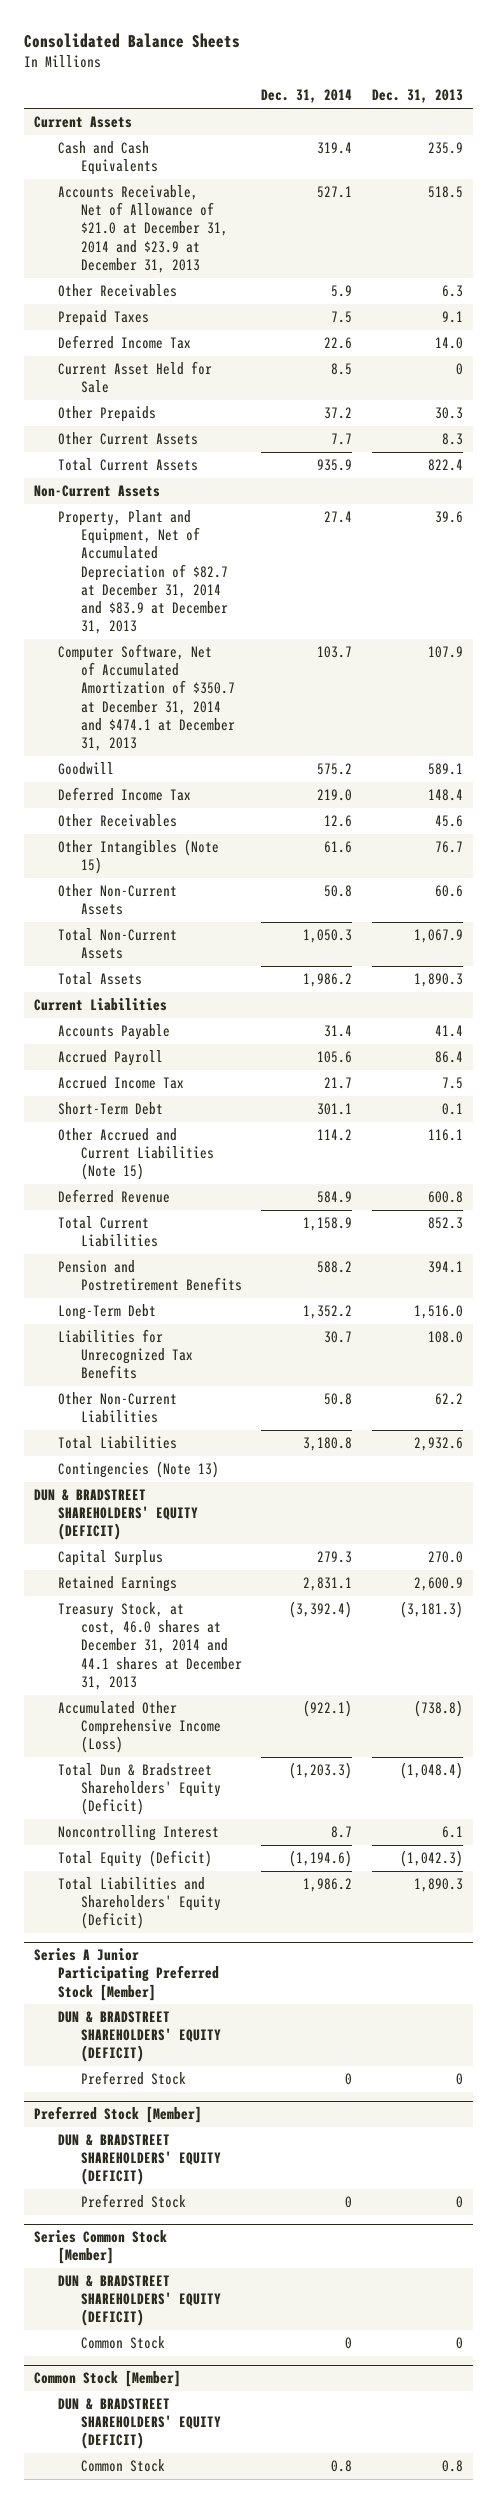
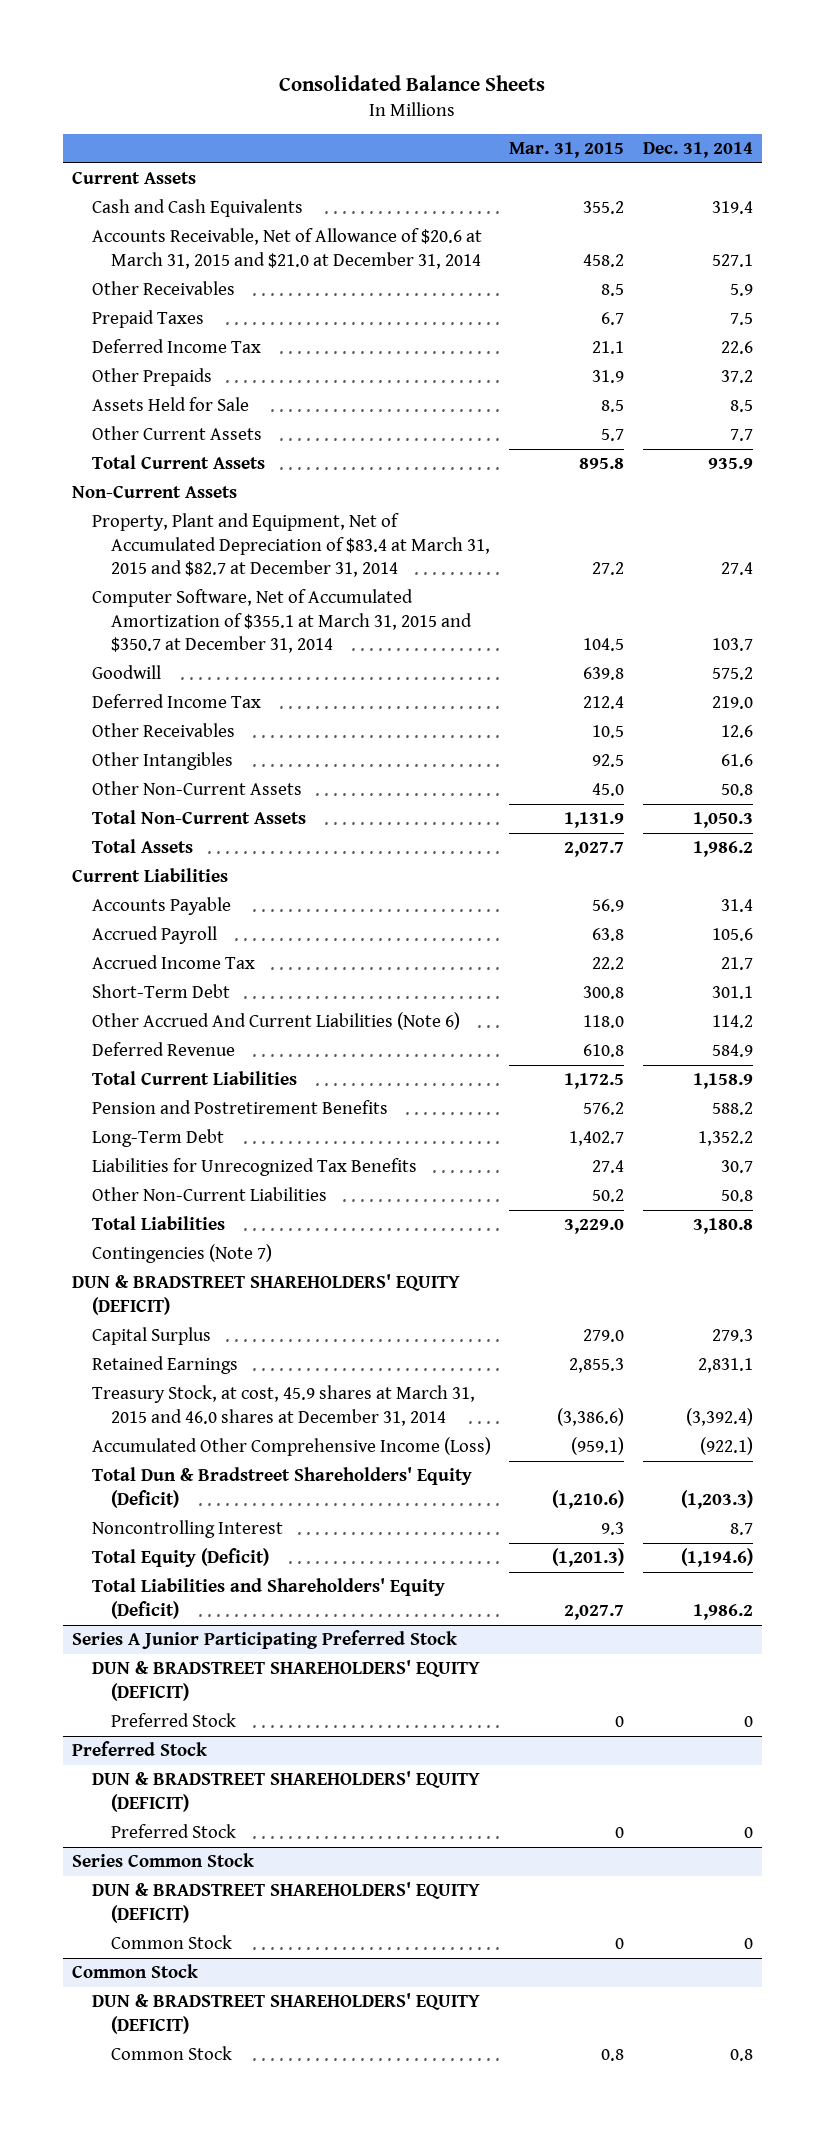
- | Dec. 31, 2014 | Dec. 31, 2013
+ | Mar. 31, 2015 | Dec. 31, 2014
- Accounts Receivable, Net of Allowance of $21.0 at December 31, 2014 and $23.9 at December 31, 2013 | 527.1 | 518.5
+ Accounts Receivable, Net of Allowance of $20.6 at March 31, 2015 and $21.0 at December 31, 2014 | 458.2 | 527.1
- Current Asset Held for Sale | 8.5 | 0
+ Assets Held for Sale | 8.5 | 8.5
- Property, Plant and Equipment, Net of Accumulated Depreciation of $82.7 at December 31, 2014 and $83.9 at December 31, 2013 | 27.4 | 39.6
- Computer Software, Net of Accumulated Amortization of $350.7 at December 31, 2014 and $474.1 at December 31, 2013 | 103.7 | 107.9
+ Property, Plant and Equipment, Net of Accumulated Depreciation of $83.4 at March 31, 2015 and $82.7 at December 31, 2014 | 27.2 | 27.4
+ Computer Software, Net of Accumulated Amortization of $355.1 at March 31, 2015 and $350.7 at December 31, 2014 | 104.5 | 103.7
- Other Intangibles (Note 15) | 61.6 | 76.7
+ Other Intangibles | 92.5 | 61.6
- Other Accrued and Current Liabilities (Note 15) | 114.2 | 116.1
+ Other Accrued And Current Liabilities (Note 6) | 118.0 | 114.2
- Contingencies (Note 13)
+ Contingencies (Note 7)
- Treasury Stock, at cost, 46.0 shares at December 31, 2014 and 44.1 shares at December 31, 2013 | (3,392.4) | (3,181.3)
+ Treasury Stock, at cost, 45.9 shares at March 31, 2015 and 46.0 shares at December 31, 2014 | (3,386.6) | (3,392.4)
- Series A Junior Participating Preferred Stock [Member]
+ Series A Junior Participating Preferred Stock
- Preferred Stock [Member]
+ Preferred Stock
- Series Common Stock [Member]
+ Series Common Stock
- Common Stock [Member]
+ Common Stock

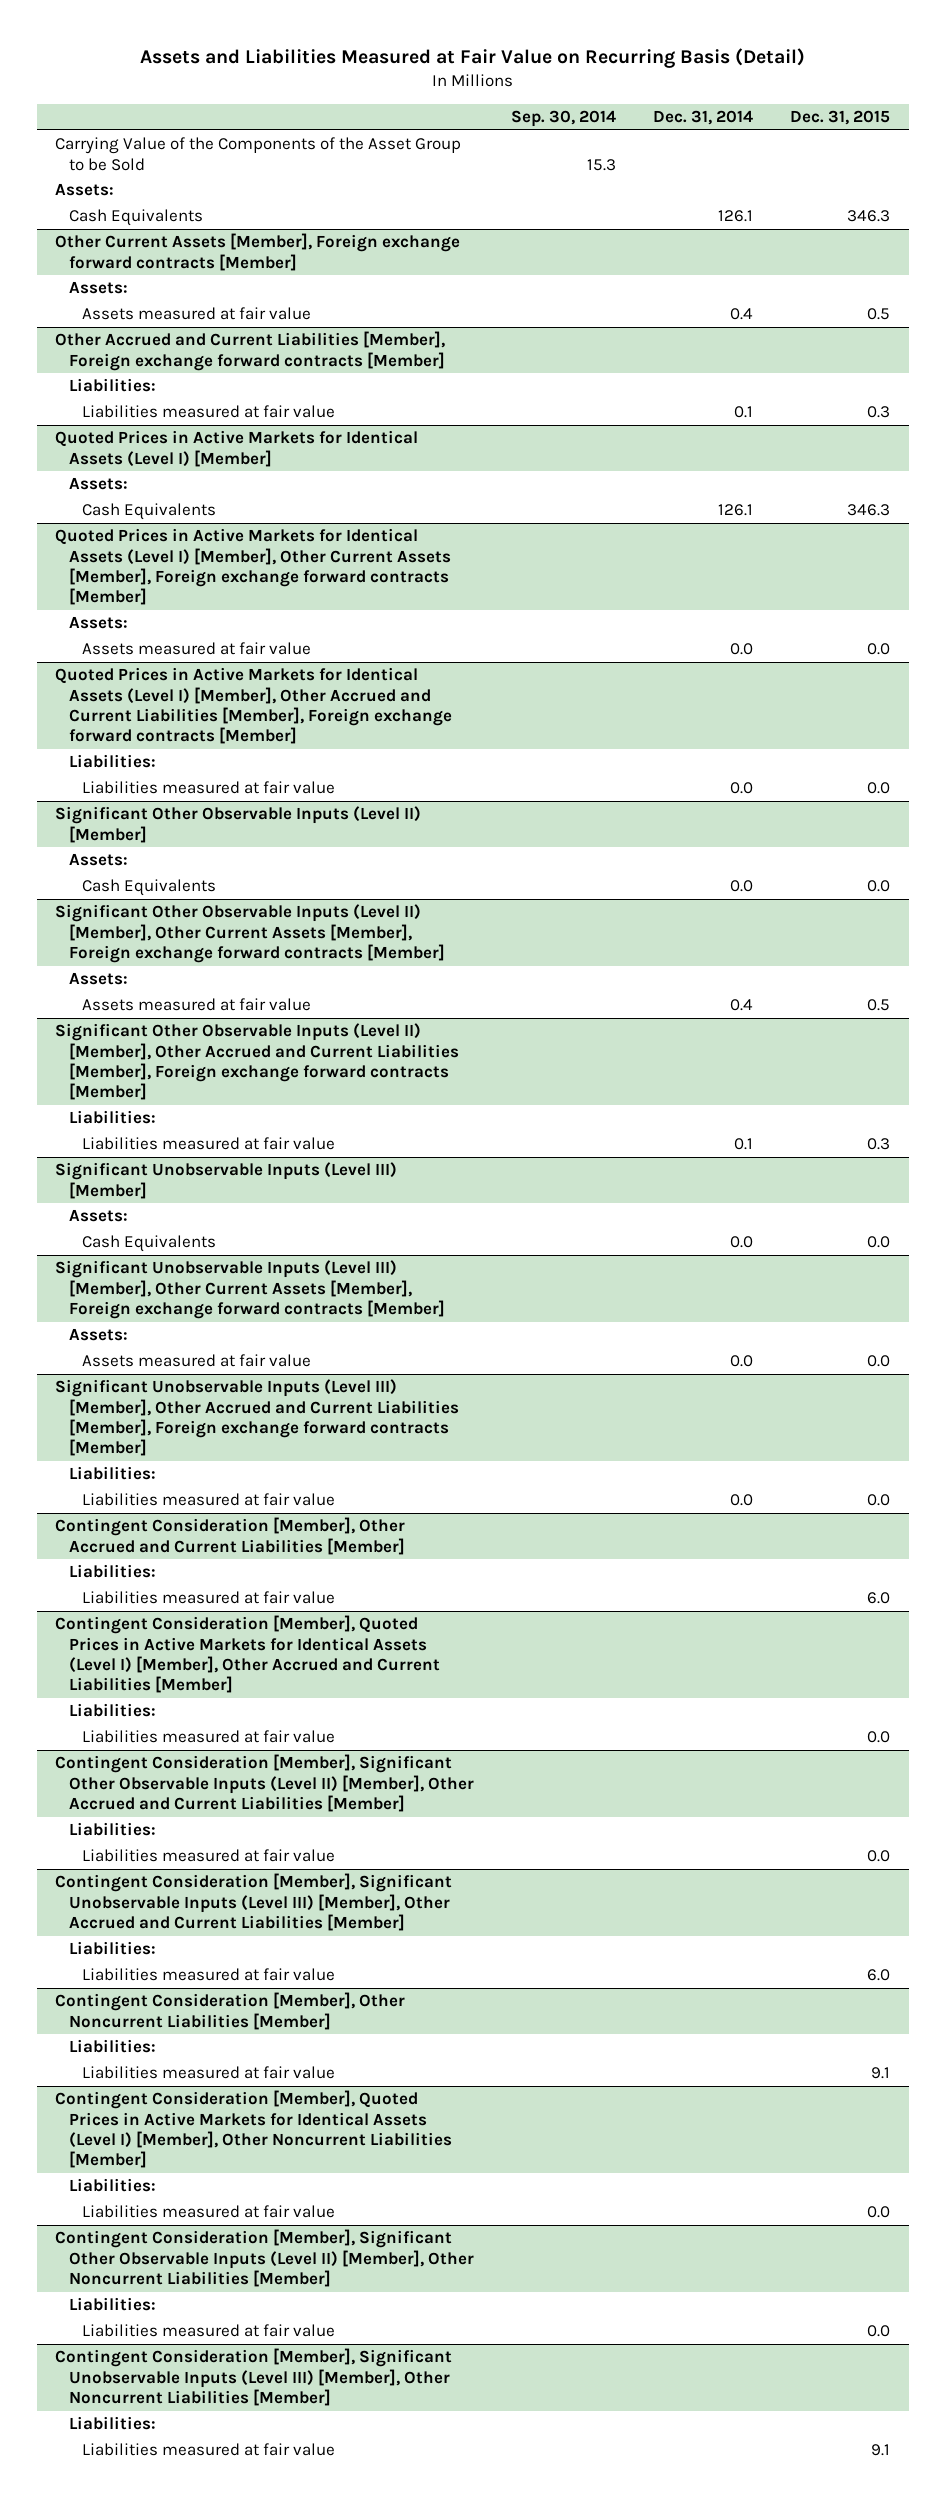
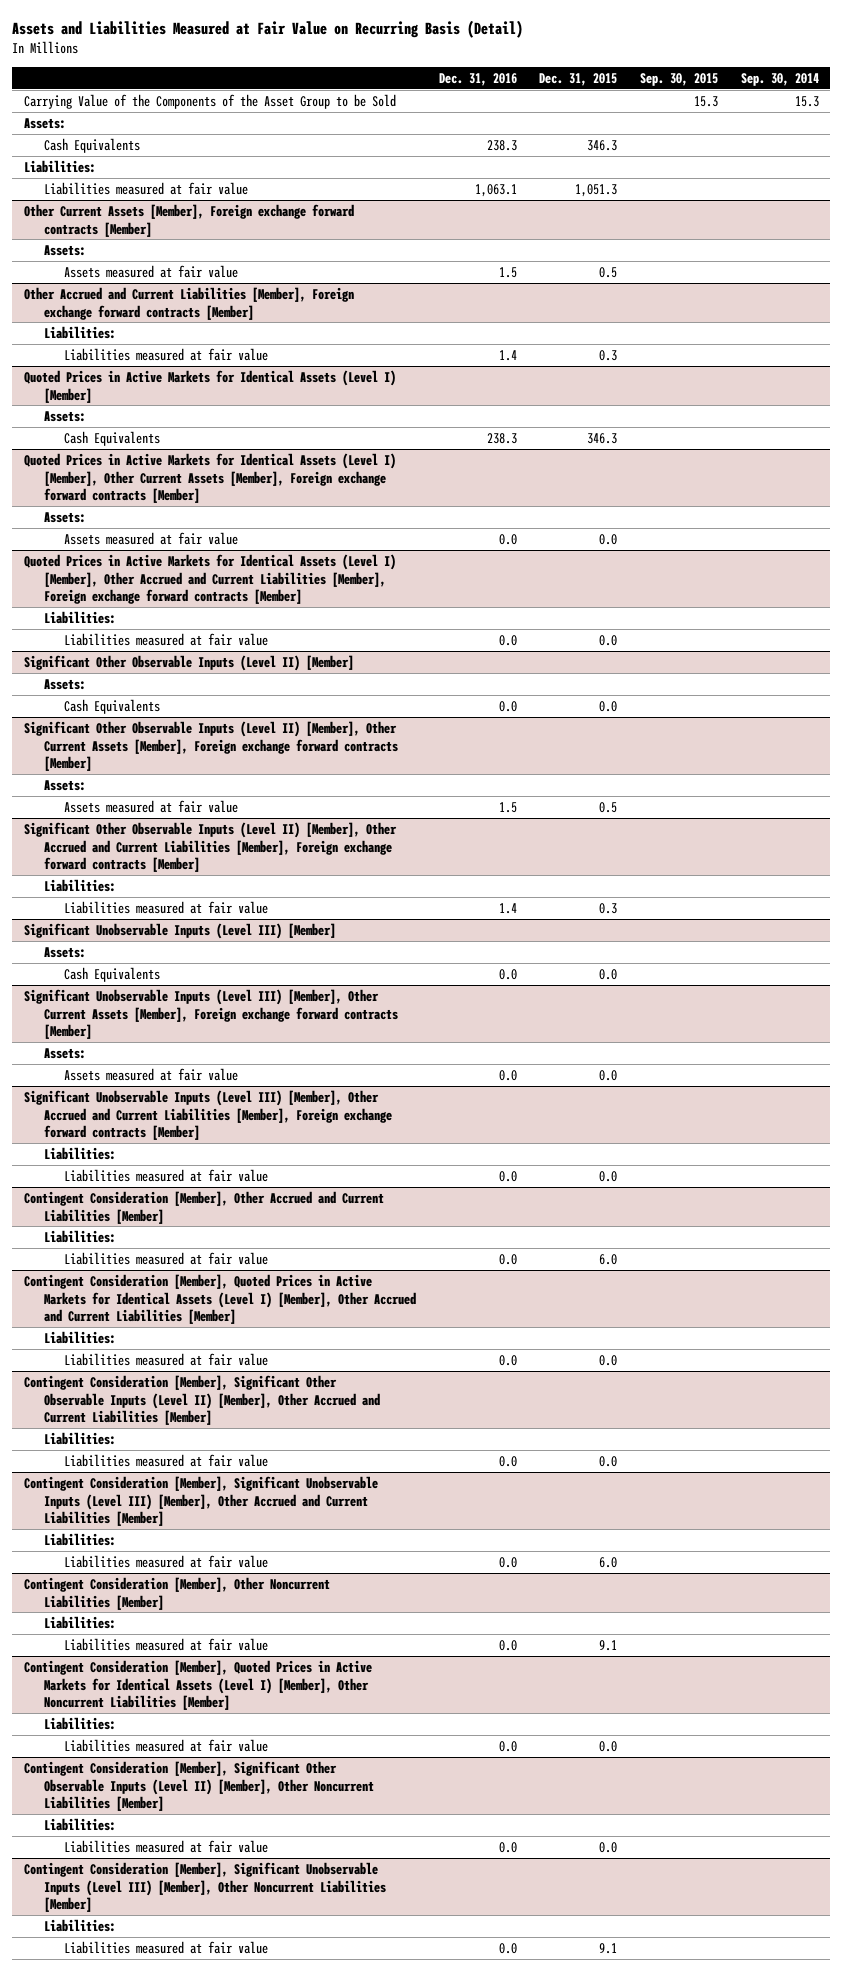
- | Sep. 30, 2014 | Dec. 31, 2014 | Dec. 31, 2015
+ | Dec. 31, 2016 | Dec. 31, 2015 | Sep. 30, 2015 | Sep. 30, 2014
+ Liabilities:
+ Liabilities measured at fair value | 1,063.1 | 1,051.3 | |

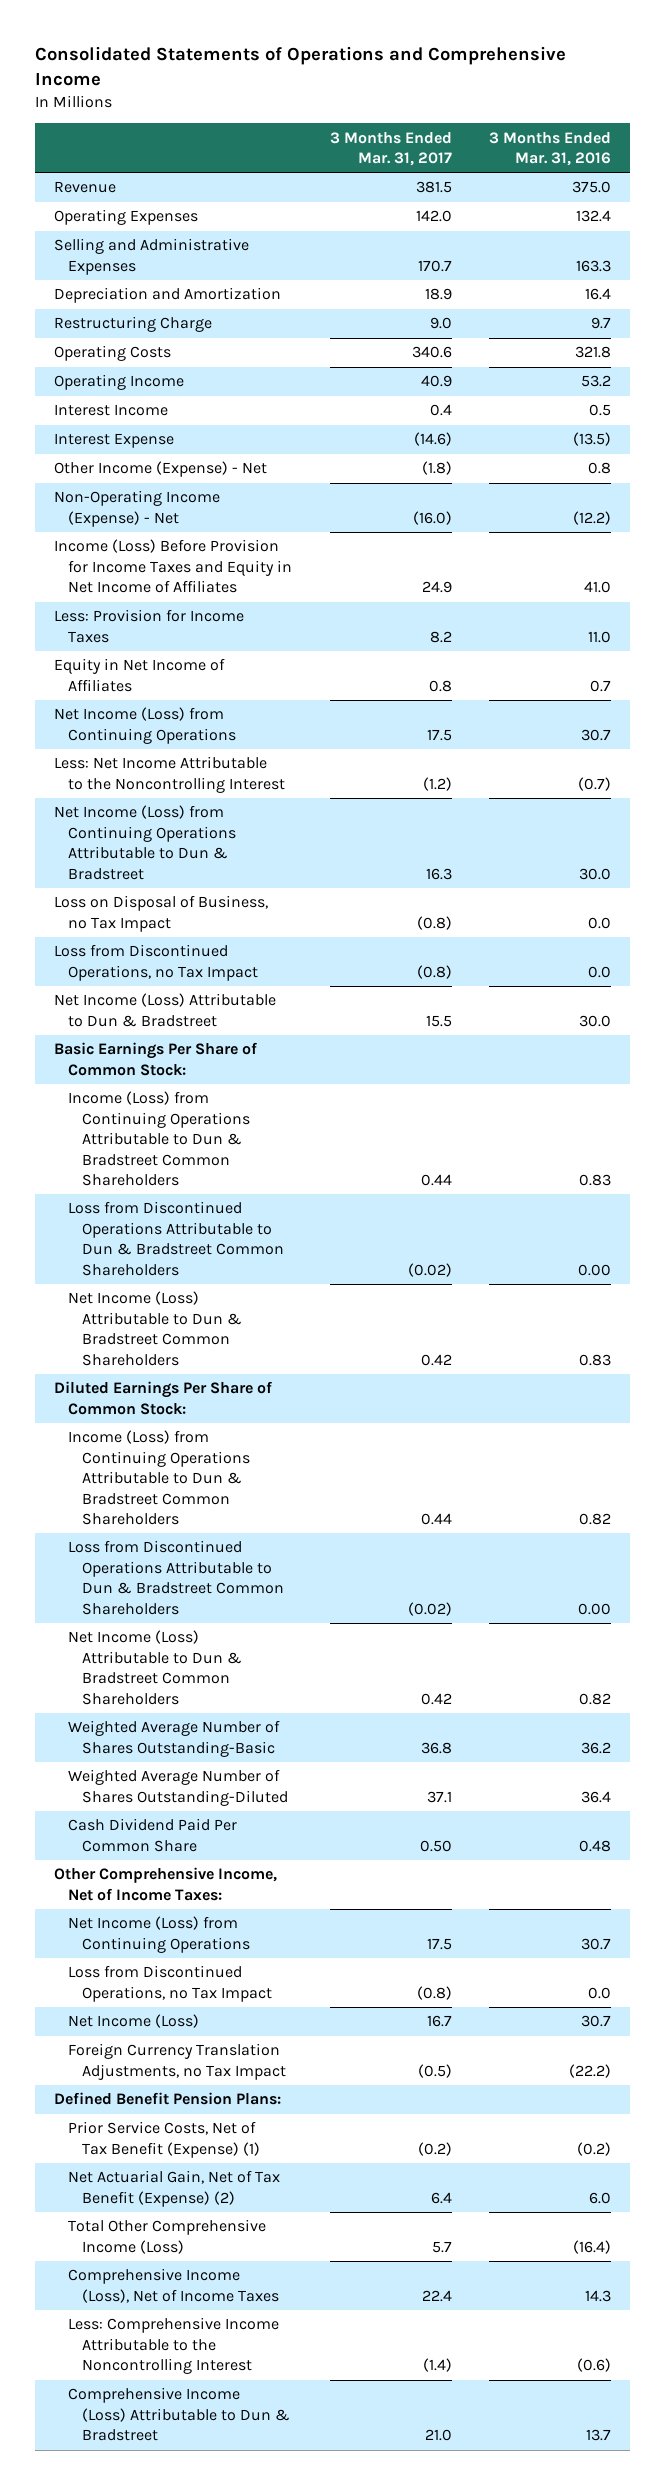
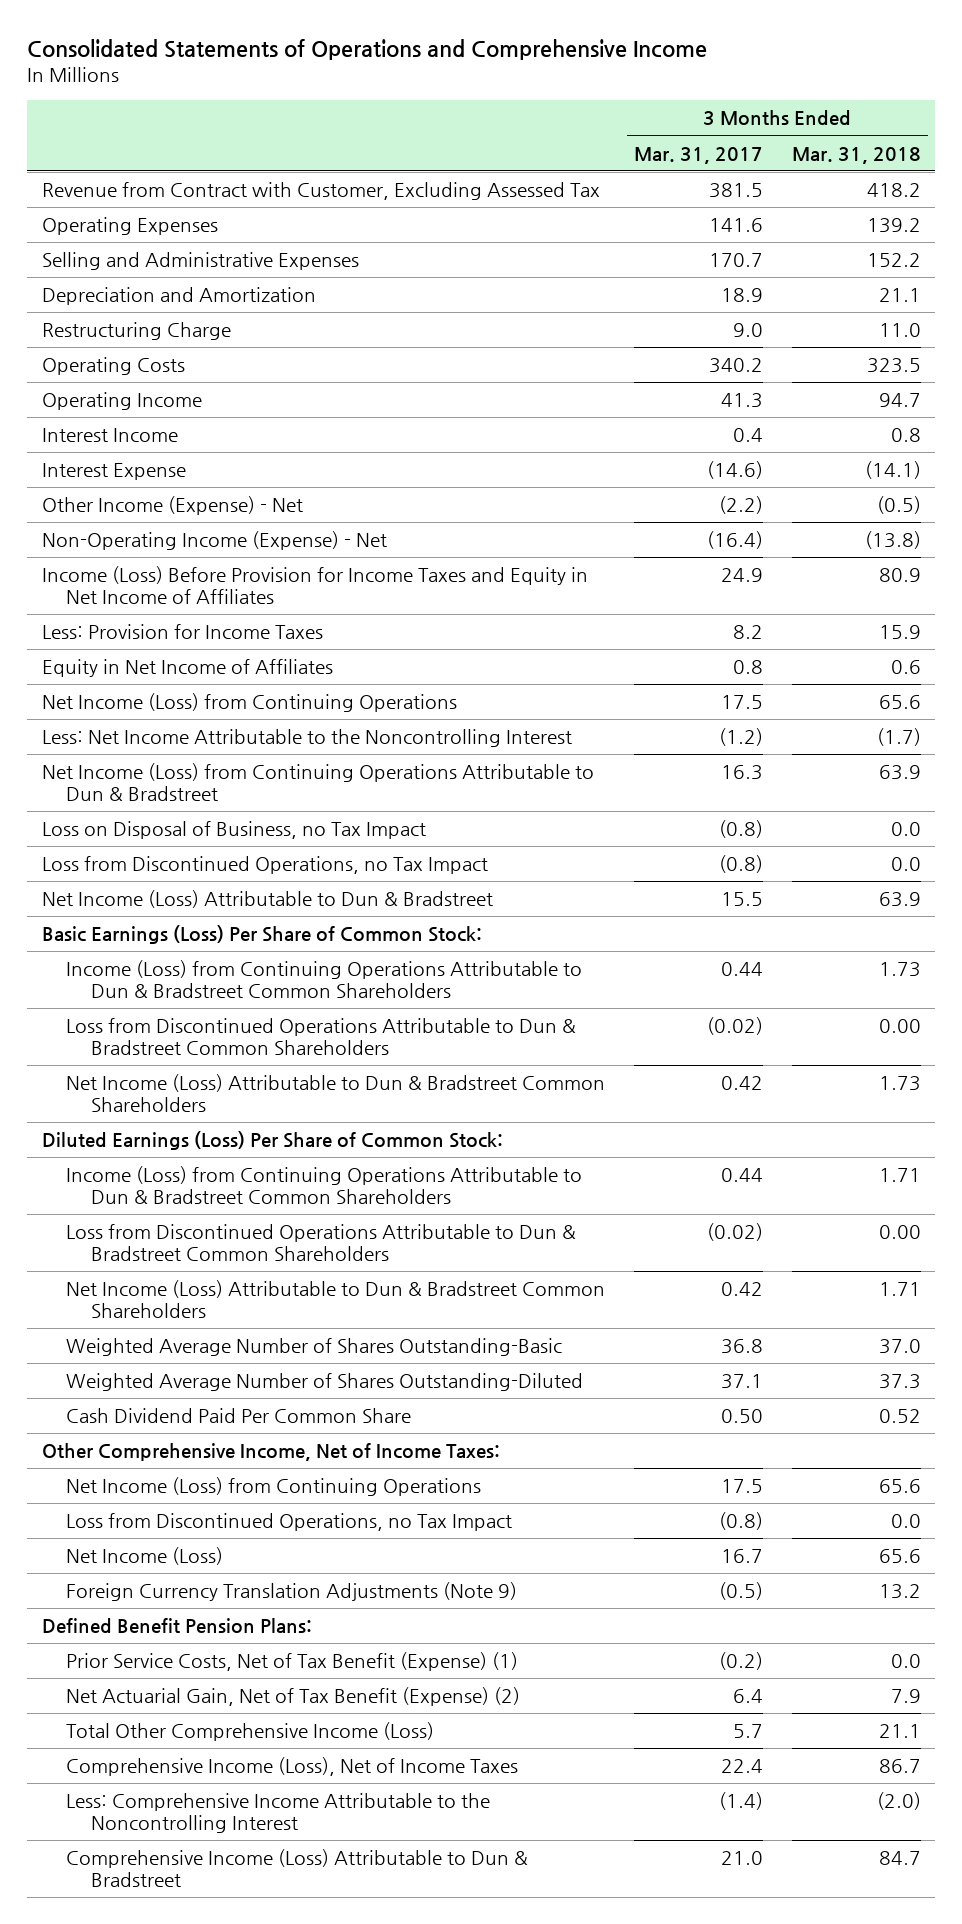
- | 3 Months Ended Mar. 31, 2017 | 3 Months Ended Mar. 31, 2016
+ | 3 Months Ended Mar. 31, 2017 | 3 Months Ended Mar. 31, 2018
- Revenue | 381.5 | 375.0
- Operating Expenses | 142.0 | 132.4
+ Revenue from Contract with Customer, Excluding Assessed Tax | 381.5 | 418.2
+ Operating Expenses | 141.6 | 139.2
- Operating Costs | 340.6 | 321.8
- Operating Income | 40.9 | 53.2
+ Operating Costs | 340.2 | 323.5
+ Operating Income | 41.3 | 94.7
- Other Income (Expense) - Net | (1.8) | 0.8
- Non-Operating Income (Expense) - Net | (16.0) | (12.2)
+ Other Income (Expense) - Net | (2.2) | (0.5)
+ Non-Operating Income (Expense) - Net | (16.4) | (13.8)
- Basic Earnings Per Share of Common Stock:
+ Basic Earnings (Loss) Per Share of Common Stock:
- Diluted Earnings Per Share of Common Stock:
+ Diluted Earnings (Loss) Per Share of Common Stock:
- Foreign Currency Translation Adjustments, no Tax Impact | (0.5) | (22.2)
+ Foreign Currency Translation Adjustments (Note 9) | (0.5) | 13.2

